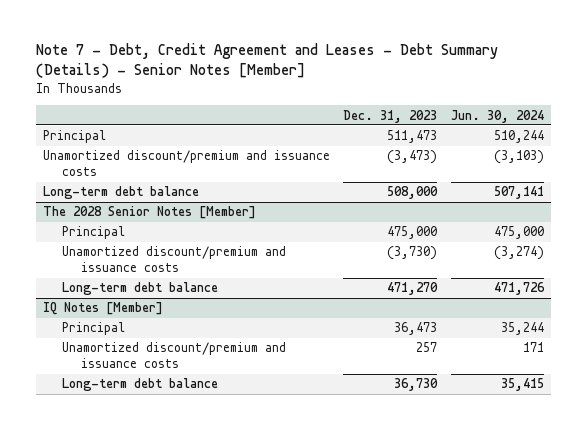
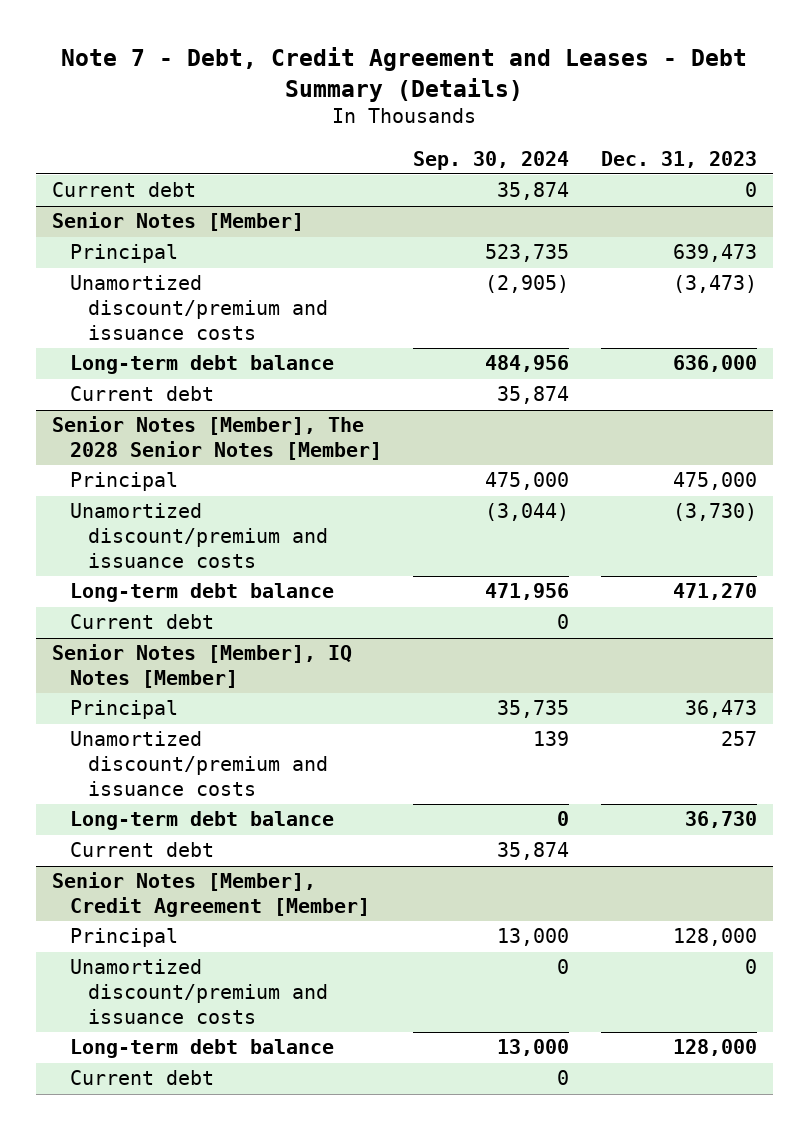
- Note 7 - Debt, Credit Agreement and Leases - Debt Summary (Details) - Senior Notes [Member]
+ Note 7 - Debt, Credit Agreement and Leases - Debt Summary (Details)
- | Dec. 31, 2023 | Jun. 30, 2024
+ | Sep. 30, 2024 | Dec. 31, 2023
- Principal | 511,473 | 510,244
+ Current debt | 35,874 | 0
+ Senior Notes [Member]
+ Principal | 523,735 | 639,473
- Long-term debt balance | 508,000 | 507,141
- The 2028 Senior Notes [Member]
+ Long-term debt balance | 484,956 | 636,000
+ Current debt | 35,874 |
+ Senior Notes [Member], The 2028 Senior Notes [Member]
- IQ Notes [Member]
+ Current debt | 0 |
+ Senior Notes [Member], IQ Notes [Member]
+ Current debt | 35,874 |
+ Senior Notes [Member], Credit Agreement [Member]
+ Principal | 13,000 | 128,000
+ Unamortized discount/premium and issuance costs | 0 | 0
+ Long-term debt balance | 13,000 | 128,000
+ Current debt | 0 |

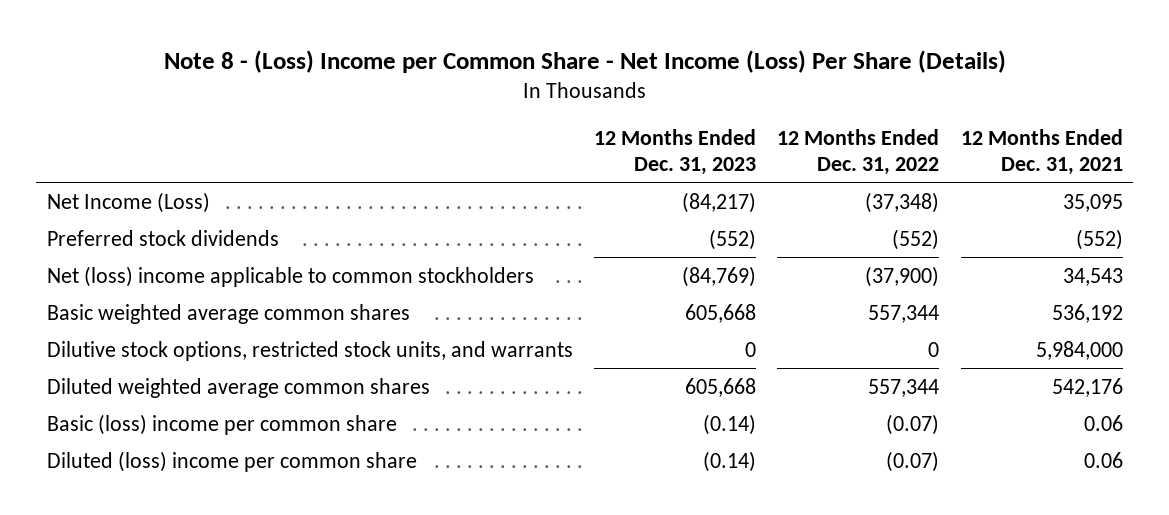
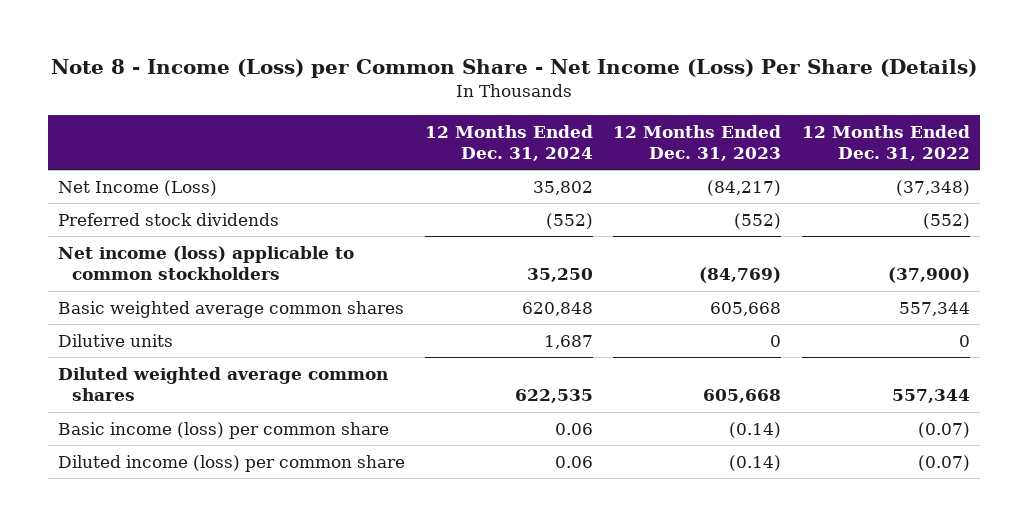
- Note 8 - (Loss) Income per Common Share - Net Income (Loss) Per Share (Details)
+ Note 8 - Income (Loss) per Common Share - Net Income (Loss) Per Share (Details)
- | 12 Months Ended Dec. 31, 2023 | 12 Months Ended Dec. 31, 2022 | 12 Months Ended Dec. 31, 2021
+ | 12 Months Ended Dec. 31, 2024 | 12 Months Ended Dec. 31, 2023 | 12 Months Ended Dec. 31, 2022
- Net (loss) income applicable to common stockholders | (84,769) | (37,900) | 34,543
+ Net income (loss) applicable to common stockholders | 35,250 | (84,769) | (37,900)
- Dilutive stock options, restricted stock units, and warrants | 0 | 0 | 5,984,000
+ Dilutive units | 1,687 | 0 | 0
- Basic (loss) income per common share | (0.14) | (0.07) | 0.06
- Diluted (loss) income per common share | (0.14) | (0.07) | 0.06
+ Basic income (loss) per common share | 0.06 | (0.14) | (0.07)
+ Diluted income (loss) per common share | 0.06 | (0.14) | (0.07)

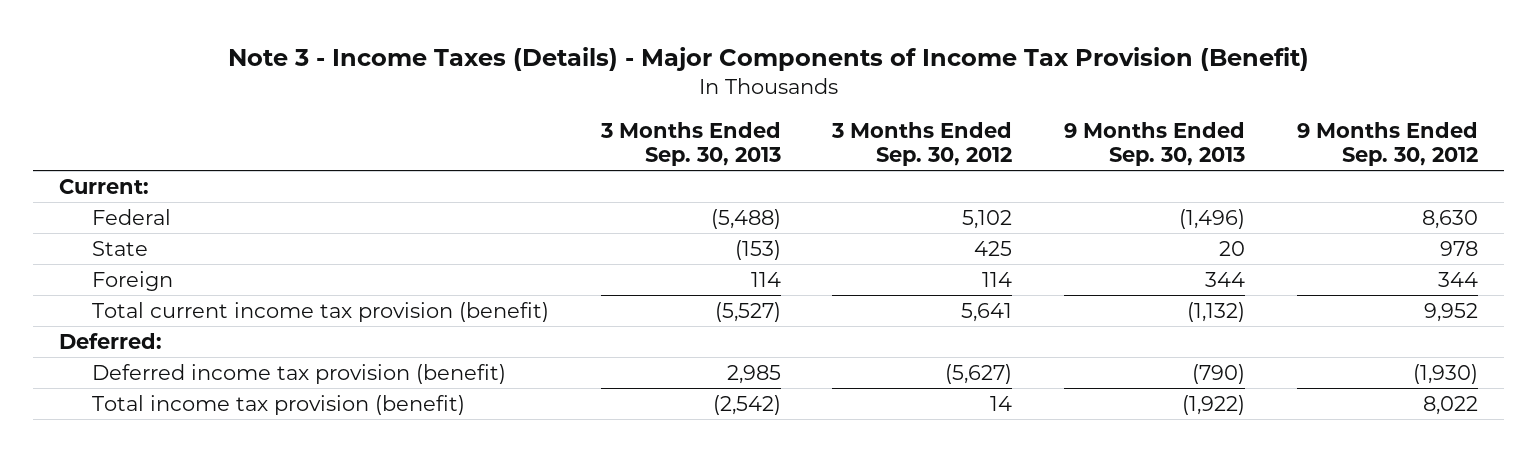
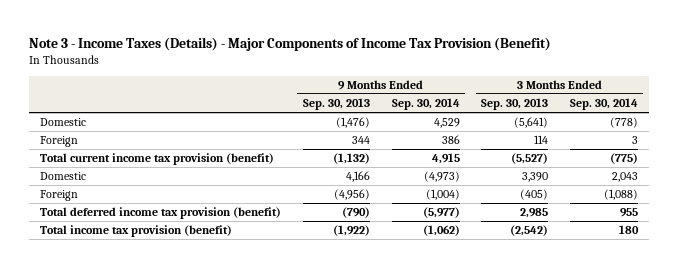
- | 3 Months Ended Sep. 30, 2013 | 3 Months Ended Sep. 30, 2012 | 9 Months Ended Sep. 30, 2013 | 9 Months Ended Sep. 30, 2012
+ | 9 Months Ended Sep. 30, 2013 | 9 Months Ended Sep. 30, 2014 | 3 Months Ended Sep. 30, 2013 | 3 Months Ended Sep. 30, 2014
- Current:
- Federal | (5,488) | 5,102 | (1,496) | 8,630
- State | (153) | 425 | 20 | 978
+ Domestic | (1,476) | 4,529 | (5,641) | (778)
- Deferred:
- Deferred income tax provision (benefit) | 2,985 | (5,627) | (790) | (1,930)
+ Domestic | 4,166 | (4,973) | 3,390 | 2,043
+ Foreign | (4,956) | (1,004) | (405) | (1,088)
+ Total deferred income tax provision (benefit) | (790) | (5,977) | 2,985 | 955

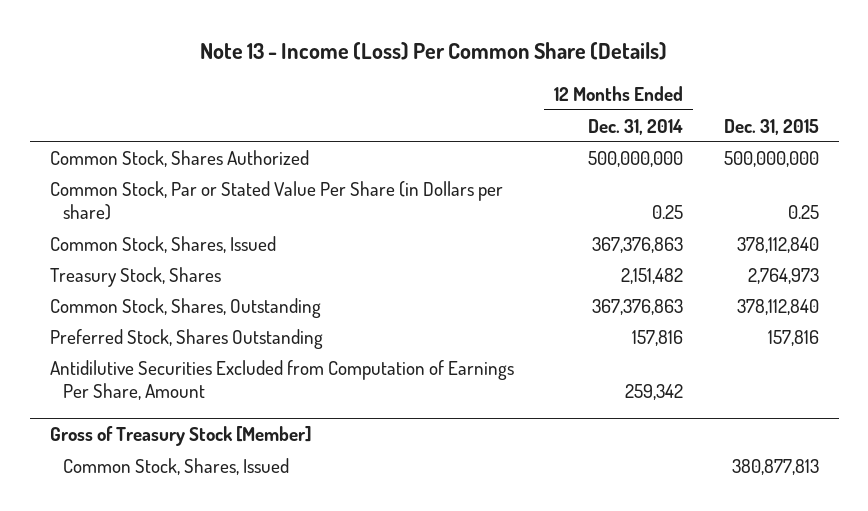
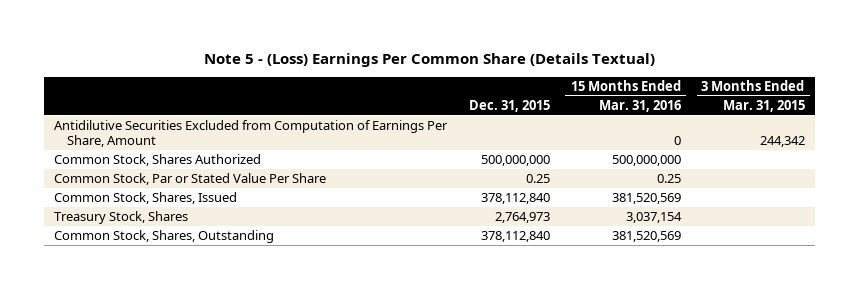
- Note 13 - Income (Loss) Per Common Share (Details)
+ Note 5 - (Loss) Earnings Per Common Share (Details Textual)
- | 12 Months Ended Dec. 31, 2014 | Dec. 31, 2015
+ | Dec. 31, 2015 | 15 Months Ended Mar. 31, 2016 | 3 Months Ended Mar. 31, 2015
moved up: Antidilutive Securities Excluded from Computation of Earnings Per Share, Amount | | 0 | 244,342
- Common Stock, Par or Stated Value Per Share (in Dollars per share) | 0.25 | 0.25
+ Common Stock, Par or Stated Value Per Share | 0.25 | 0.25 |
- Preferred Stock, Shares Outstanding | 157,816 | 157,816
- Gross of Treasury Stock [Member]
- Common Stock, Shares, Issued | | 380,877,813

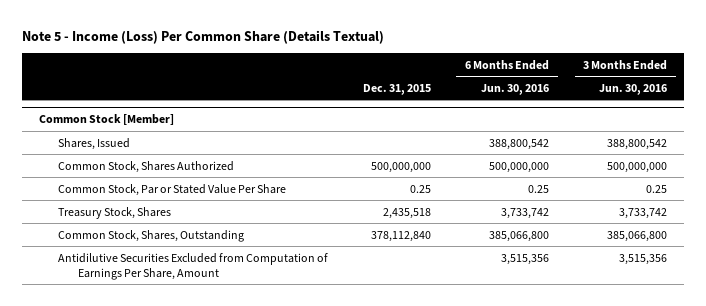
- Note 5 - (Loss) Earnings Per Common Share (Details Textual)
+ Note 5 - Income (Loss) Per Common Share (Details Textual)
- | Dec. 31, 2015 | 15 Months Ended Mar. 31, 2016 | 3 Months Ended Mar. 31, 2015
+ | Dec. 31, 2015 | 6 Months Ended Jun. 30, 2016 | 3 Months Ended Jun. 30, 2016
- Antidilutive Securities Excluded from Computation of Earnings Per Share, Amount | | 0 | 244,342
+ Common Stock [Member]
+ Shares, Issued | | 388,800,542 | 388,800,542
- Common Stock, Shares, Issued | 378,112,840 | 381,520,569 |
- Treasury Stock, Shares | 2,764,973 | 3,037,154 |
+ Treasury Stock, Shares | 2,435,518 | 3,733,742 | 3,733,742
+ Antidilutive Securities Excluded from Computation of Earnings Per Share, Amount | | 3,515,356 | 3,515,356

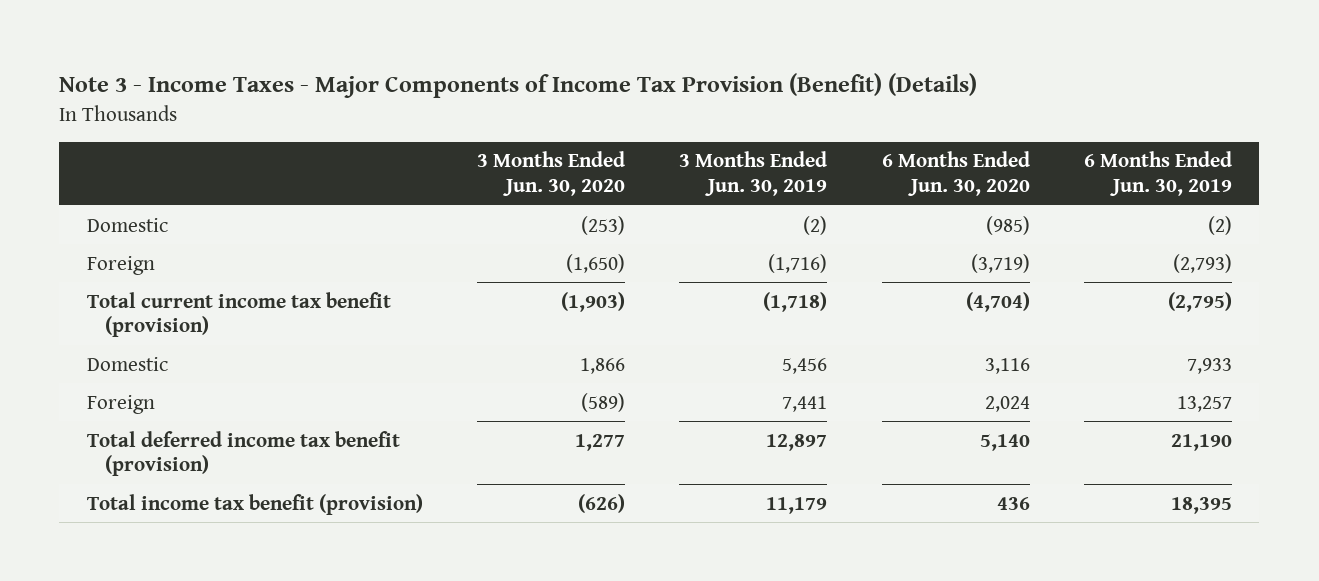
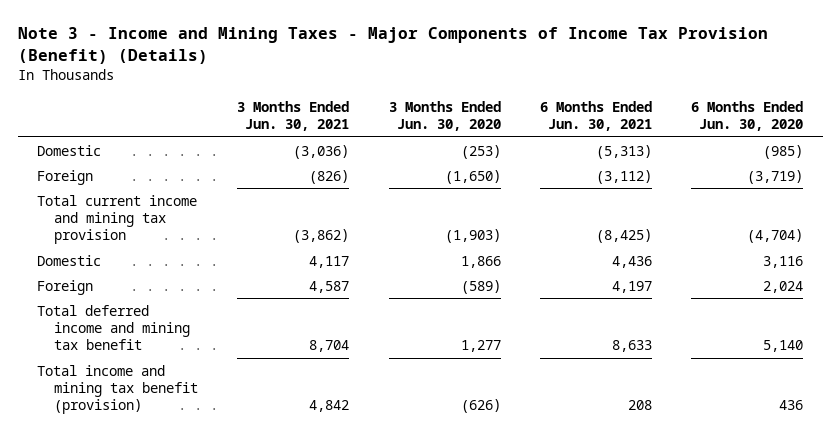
- Note 3 - Income Taxes - Major Components of Income Tax Provision (Benefit) (Details)
+ Note 3 - Income and Mining Taxes - Major Components of Income Tax Provision (Benefit) (Details)
- | 3 Months Ended Jun. 30, 2020 | 3 Months Ended Jun. 30, 2019 | 6 Months Ended Jun. 30, 2020 | 6 Months Ended Jun. 30, 2019
+ | 3 Months Ended Jun. 30, 2021 | 3 Months Ended Jun. 30, 2020 | 6 Months Ended Jun. 30, 2021 | 6 Months Ended Jun. 30, 2020
- Total current income tax benefit (provision) | (1,903) | (1,718) | (4,704) | (2,795)
+ Total current income and mining tax provision | (3,862) | (1,903) | (8,425) | (4,704)
- Total deferred income tax benefit (provision) | 1,277 | 12,897 | 5,140 | 21,190
- Total income tax benefit (provision) | (626) | 11,179 | 436 | 18,395
+ Total deferred income and mining tax benefit | 8,704 | 1,277 | 8,633 | 5,140
+ Total income and mining tax benefit (provision) | 4,842 | (626) | 208 | 436

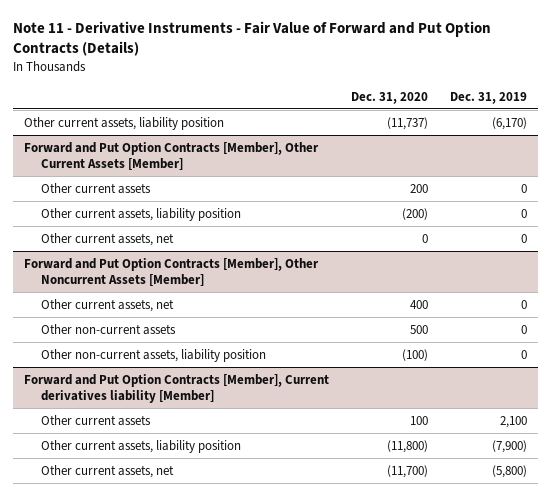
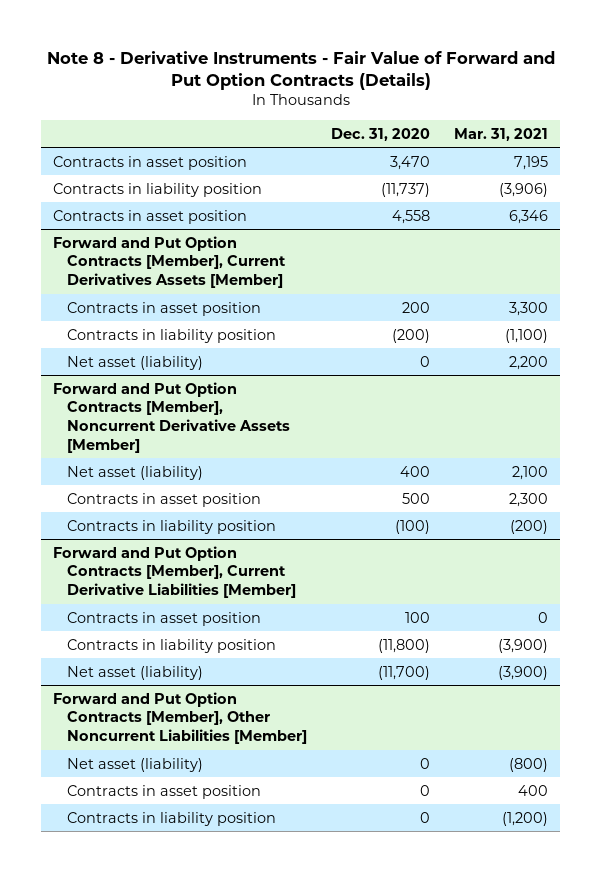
- Note 11 - Derivative Instruments - Fair Value of Forward and Put Option Contracts (Details)
+ Note 8 - Derivative Instruments - Fair Value of Forward and Put Option Contracts (Details)
- | Dec. 31, 2020 | Dec. 31, 2019
+ | Dec. 31, 2020 | Mar. 31, 2021
- Other current assets, liability position | (11,737) | (6,170)
- Forward and Put Option Contracts [Member], Other Current Assets [Member]
- Other current assets | 200 | 0
- Other current assets, liability position | (200) | 0
- Other current assets, net | 0 | 0
- Forward and Put Option Contracts [Member], Other Noncurrent Assets [Member]
- Other current assets, net | 400 | 0
- Other non-current assets | 500 | 0
- Other non-current assets, liability position | (100) | 0
- Forward and Put Option Contracts [Member], Current derivatives liability [Member]
- Other current assets | 100 | 2,100
- Other current assets, liability position | (11,800) | (7,900)
- Other current assets, net | (11,700) | (5,800)
+ Contracts in asset position | 3,470 | 7,195
+ Contracts in liability position | (11,737) | (3,906)
+ Contracts in asset position | 4,558 | 6,346
+ Forward and Put Option Contracts [Member], Current Derivatives Assets [Member]
+ Contracts in asset position | 200 | 3,300
+ Contracts in liability position | (200) | (1,100)
+ Net asset (liability) | 0 | 2,200
+ Forward and Put Option Contracts [Member], Noncurrent Derivative Assets [Member]
+ Net asset (liability) | 400 | 2,100
+ Contracts in asset position | 500 | 2,300
+ Contracts in liability position | (100) | (200)
+ Forward and Put Option Contracts [Member], Current Derivative Liabilities [Member]
+ Contracts in asset position | 100 | 0
+ Contracts in liability position | (11,800) | (3,900)
+ Net asset (liability) | (11,700) | (3,900)
+ Forward and Put Option Contracts [Member], Other Noncurrent Liabilities [Member]
+ Net asset (liability) | 0 | (800)
+ Contracts in asset position | 0 | 400
+ Contracts in liability position | 0 | (1,200)

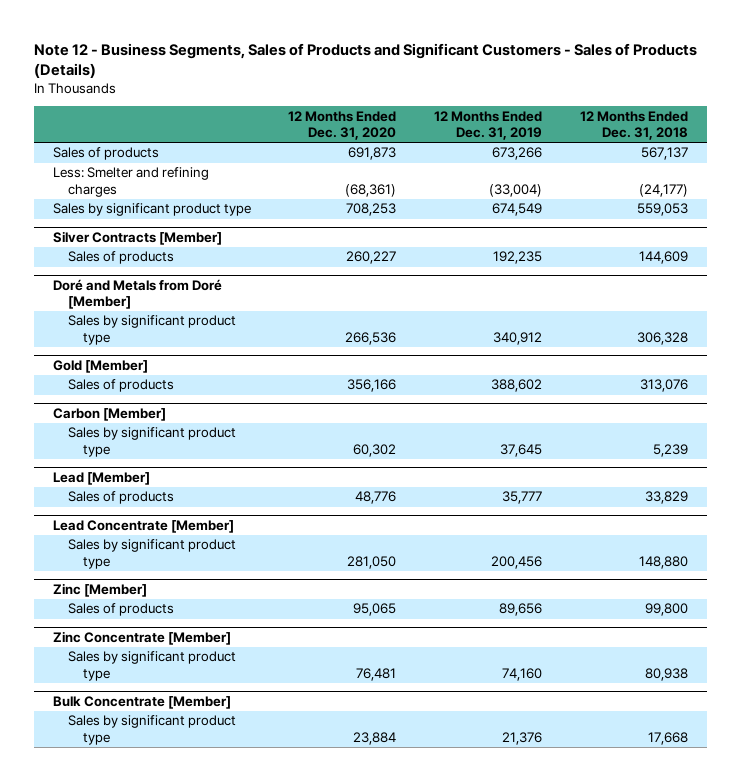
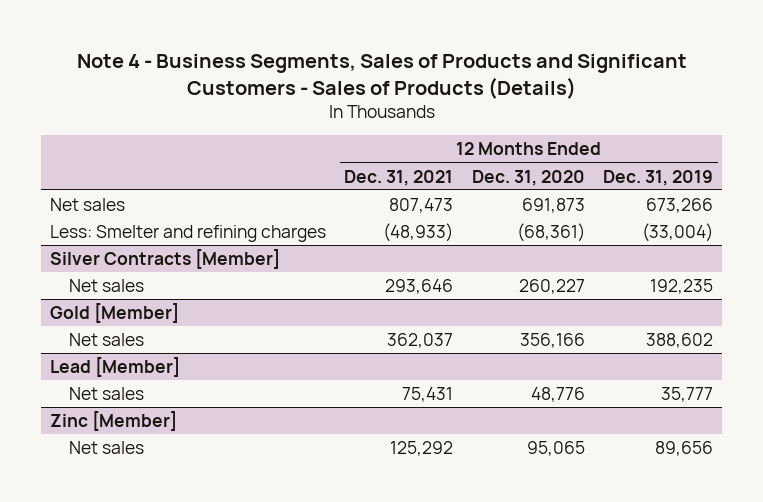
- Note 12 - Business Segments, Sales of Products and Significant Customers - Sales of Products (Details)
+ Note 4 - Business Segments, Sales of Products and Significant Customers - Sales of Products (Details)
- | 12 Months Ended Dec. 31, 2020 | 12 Months Ended Dec. 31, 2019 | 12 Months Ended Dec. 31, 2018
+ | 12 Months Ended Dec. 31, 2021 | 12 Months Ended Dec. 31, 2020 | 12 Months Ended Dec. 31, 2019
- Sales of products | 691,873 | 673,266 | 567,137
+ Net sales | 807,473 | 691,873 | 673,266
- Sales by significant product type | 708,253 | 674,549 | 559,053
@ Silver Contracts [Member]
- Sales of products | 260,227 | 192,235 | 144,609
- Doré and Metals from Doré [Member]
- Sales by significant product type | 266,536 | 340,912 | 306,328
@ Silver Contracts [Member]
+ Net sales | 293,646 | 260,227 | 192,235
@ Gold [Member]
- Sales of products | 356,166 | 388,602 | 313,076
- Carbon [Member]
- Sales by significant product type | 60,302 | 37,645 | 5,239
@ Gold [Member]
+ Net sales | 362,037 | 356,166 | 388,602
@ Lead [Member]
- Sales of products | 48,776 | 35,777 | 33,829
- Lead Concentrate [Member]
- Sales by significant product type | 281,050 | 200,456 | 148,880
@ Lead [Member]
+ Net sales | 75,431 | 48,776 | 35,777
@ Zinc [Member]
- Sales of products | 95,065 | 89,656 | 99,800
- Zinc Concentrate [Member]
- Sales by significant product type | 76,481 | 74,160 | 80,938
- Bulk Concentrate [Member]
- Sales by significant product type | 23,884 | 21,376 | 17,668
@ Zinc [Member]
+ Net sales | 125,292 | 95,065 | 89,656

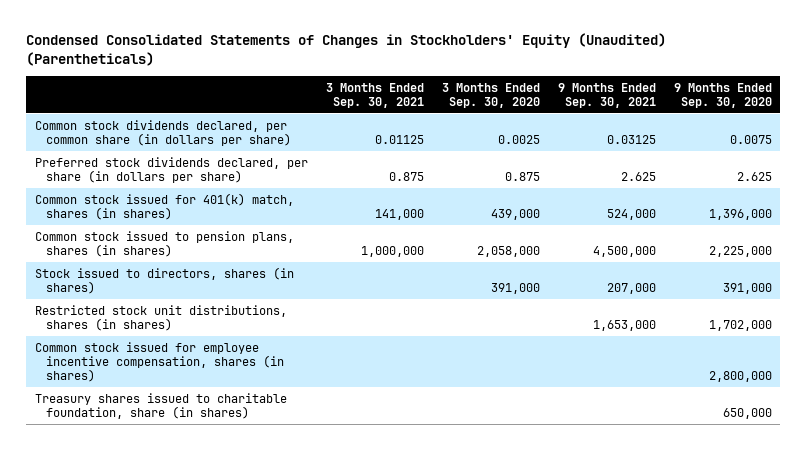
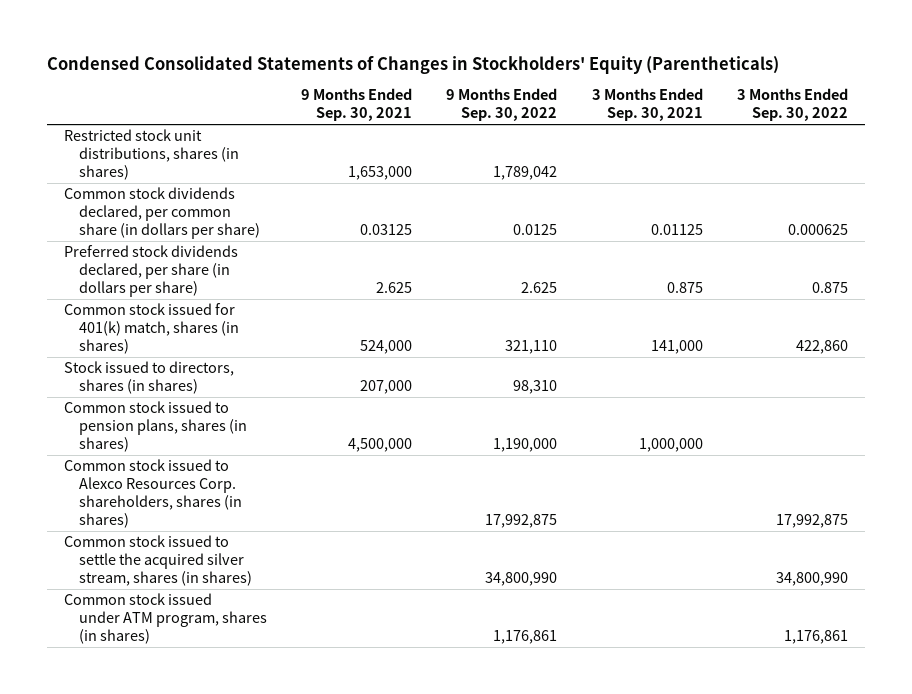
- Condensed Consolidated Statements of Changes in Stockholders' Equity (Unaudited) (Parentheticals)
+ Condensed Consolidated Statements of Changes in Stockholders' Equity (Parentheticals)
- | 3 Months Ended Sep. 30, 2021 | 3 Months Ended Sep. 30, 2020 | 9 Months Ended Sep. 30, 2021 | 9 Months Ended Sep. 30, 2020
+ | 9 Months Ended Sep. 30, 2021 | 9 Months Ended Sep. 30, 2022 | 3 Months Ended Sep. 30, 2021 | 3 Months Ended Sep. 30, 2022
moved up: Restricted stock unit distributions, shares (in shares) | 1,653,000 | 1,789,042 | |
- Common stock issued for employee incentive compensation, shares (in shares) | | | | 2,800,000
- Treasury shares issued to charitable foundation, share (in shares) | | | | 650,000
moved down: Common stock issued to pension plans, shares (in shares) | 4,500,000 | 1,190,000 | 1,000,000 |
+ Common stock issued to Alexco Resources Corp. shareholders, shares (in shares) | | 17,992,875 | | 17,992,875
+ Common stock issued to settle the acquired silver stream, shares (in shares) | | 34,800,990 | | 34,800,990
+ Common stock issued under ATM program, shares (in shares) | | 1,176,861 | | 1,176,861

